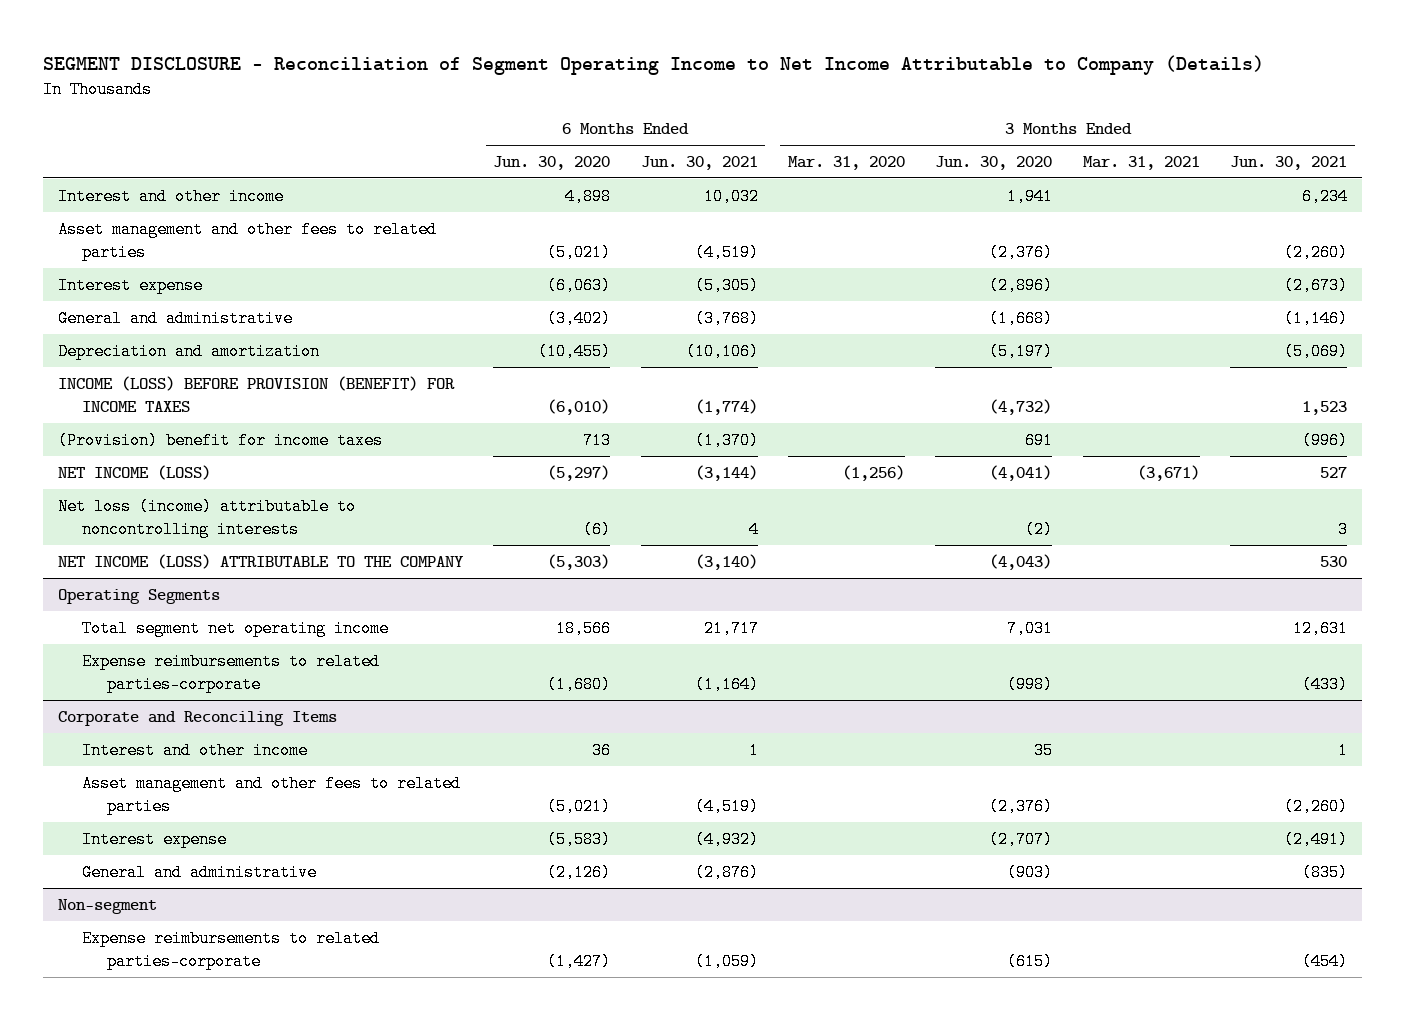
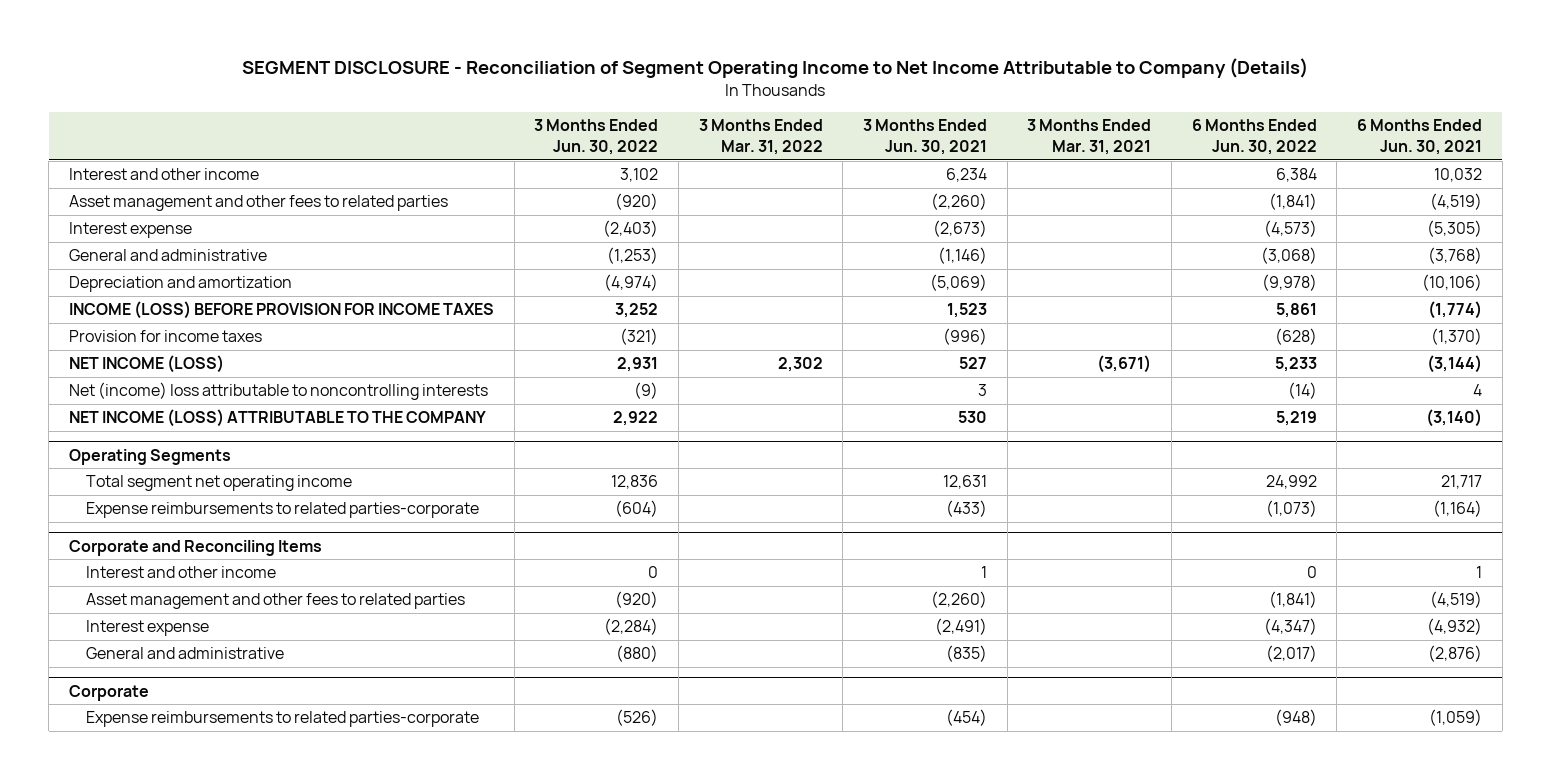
- | 6 Months Ended Jun. 30, 2020 | 6 Months Ended Jun. 30, 2021 | 3 Months Ended Mar. 31, 2020 | 3 Months Ended Jun. 30, 2020 | 3 Months Ended Mar. 31, 2021 | 3 Months Ended Jun. 30, 2021
+ | 3 Months Ended Jun. 30, 2022 | 3 Months Ended Mar. 31, 2022 | 3 Months Ended Jun. 30, 2021 | 3 Months Ended Mar. 31, 2021 | 6 Months Ended Jun. 30, 2022 | 6 Months Ended Jun. 30, 2021
- INCOME (LOSS) BEFORE PROVISION (BENEFIT) FOR INCOME TAXES | (6,010) | (1,774) | | (4,732) | | 1,523
- (Provision) benefit for income taxes | 713 | (1,370) | | 691 | | (996)
+ INCOME (LOSS) BEFORE PROVISION FOR INCOME TAXES | 3,252 | | 1,523 | | 5,861 | (1,774)
+ Provision for income taxes | (321) | | (996) | | (628) | (1,370)
- Net loss (income) attributable to noncontrolling interests | (6) | 4 | | (2) | | 3
+ Net (income) loss attributable to noncontrolling interests | (9) | | 3 | | (14) | 4
- Non-segment
+ Corporate

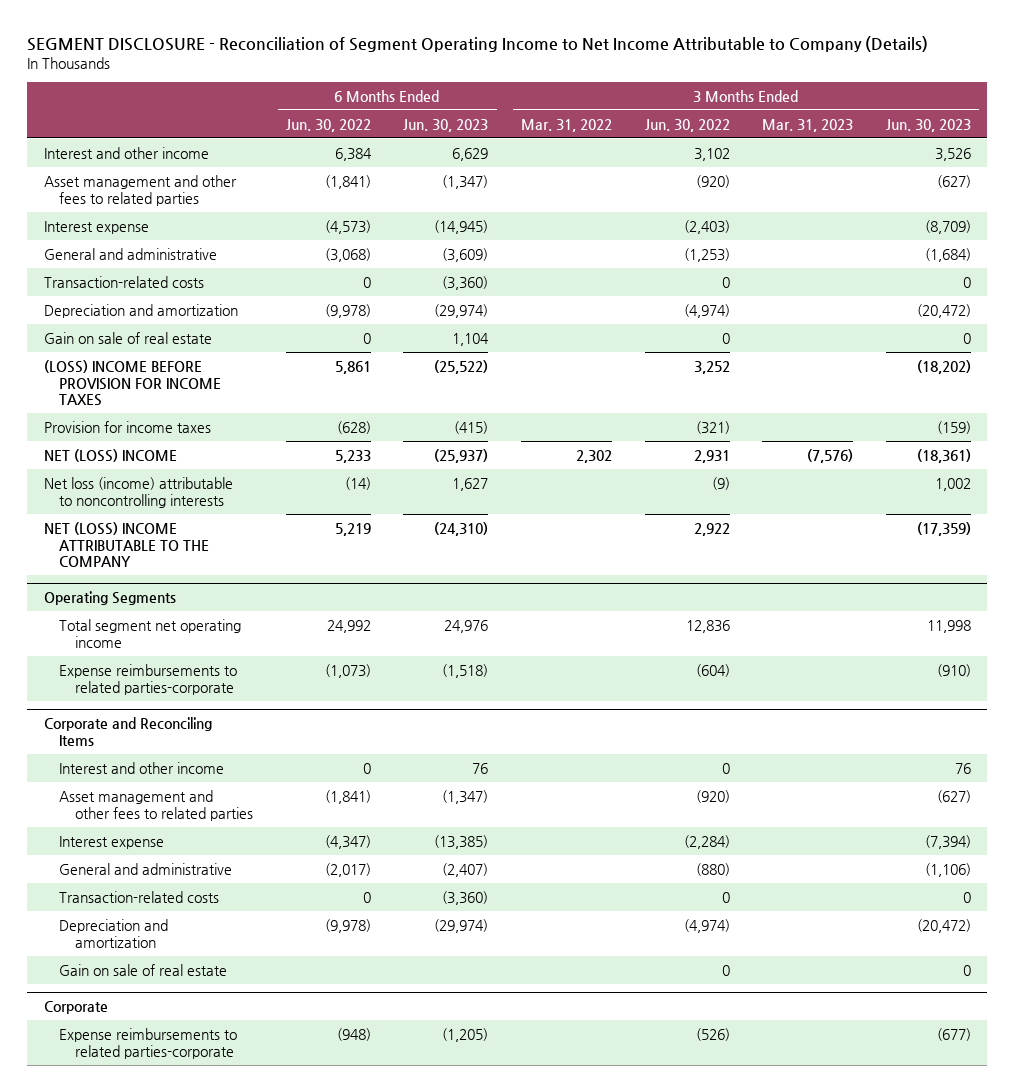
- | 3 Months Ended Jun. 30, 2022 | 3 Months Ended Mar. 31, 2022 | 3 Months Ended Jun. 30, 2021 | 3 Months Ended Mar. 31, 2021 | 6 Months Ended Jun. 30, 2022 | 6 Months Ended Jun. 30, 2021
+ | 6 Months Ended Jun. 30, 2022 | 6 Months Ended Jun. 30, 2023 | 3 Months Ended Mar. 31, 2022 | 3 Months Ended Jun. 30, 2022 | 3 Months Ended Mar. 31, 2023 | 3 Months Ended Jun. 30, 2023
+ Transaction-related costs | 0 | (3,360) | | 0 | | 0
- INCOME (LOSS) BEFORE PROVISION FOR INCOME TAXES | 3,252 | | 1,523 | | 5,861 | (1,774)
+ Gain on sale of real estate | 0 | 1,104 | | 0 | | 0
+ (LOSS) INCOME BEFORE PROVISION FOR INCOME TAXES | 5,861 | (25,522) | | 3,252 | | (18,202)
- NET INCOME (LOSS) | 2,931 | 2,302 | 527 | (3,671) | 5,233 | (3,144)
- Net (income) loss attributable to noncontrolling interests | (9) | | 3 | | (14) | 4
- NET INCOME (LOSS) ATTRIBUTABLE TO THE COMPANY | 2,922 | | 530 | | 5,219 | (3,140)
+ NET (LOSS) INCOME | 5,233 | (25,937) | 2,302 | 2,931 | (7,576) | (18,361)
+ Net loss (income) attributable to noncontrolling interests | (14) | 1,627 | | (9) | | 1,002
+ NET (LOSS) INCOME ATTRIBUTABLE TO THE COMPANY | 5,219 | (24,310) | | 2,922 | | (17,359)
@ Corporate and Reconciling Items
+ Transaction-related costs | 0 | (3,360) | | 0 | | 0
+ Depreciation and amortization | (9,978) | (29,974) | | (4,974) | | (20,472)
+ Gain on sale of real estate | | | | 0 | | 0

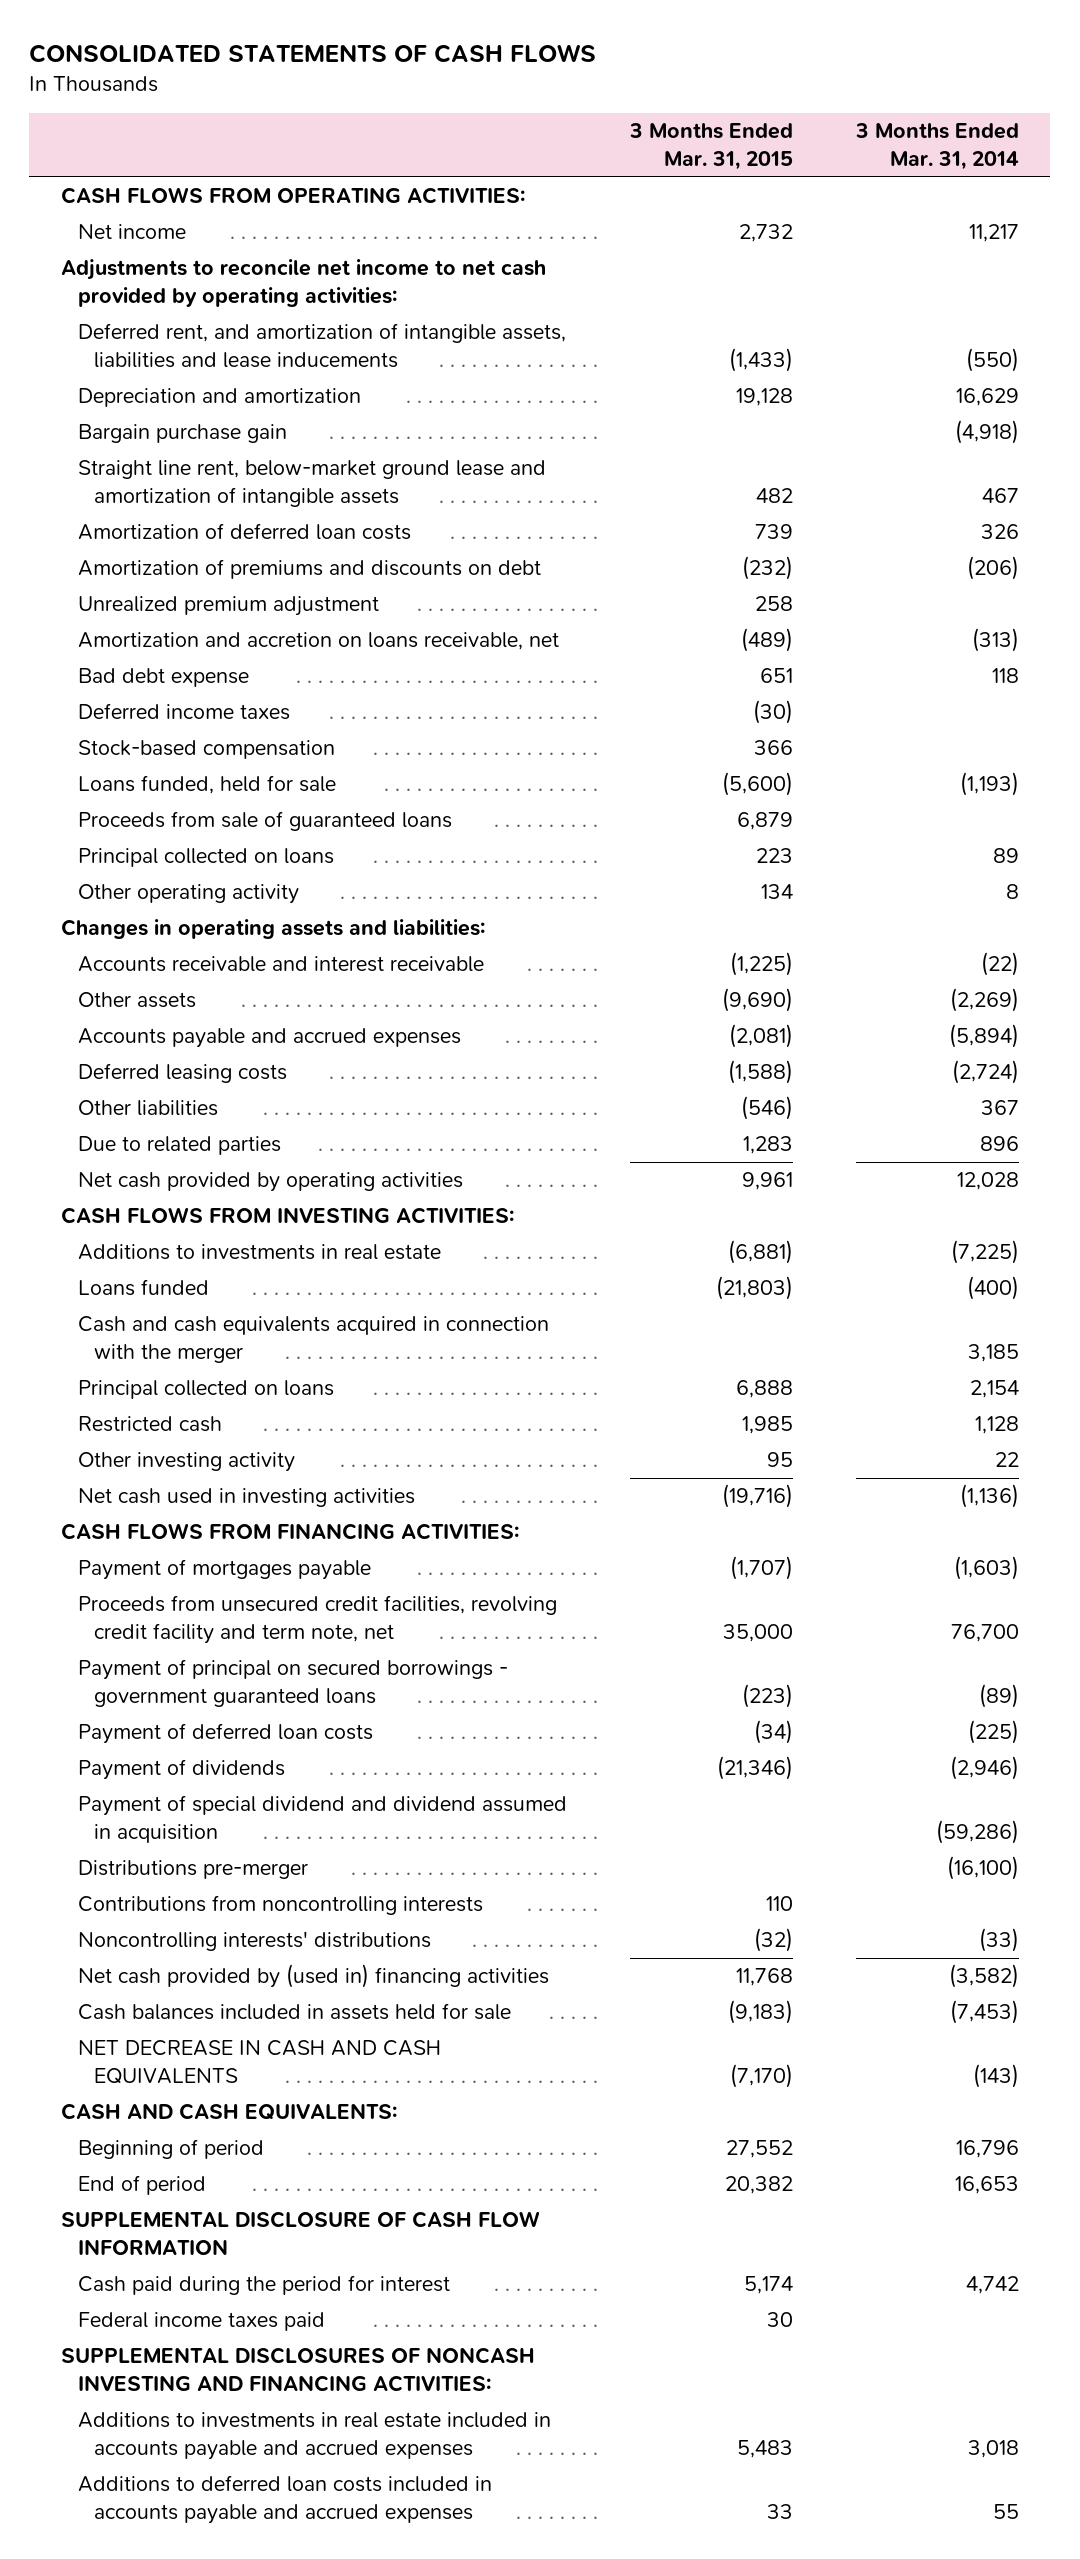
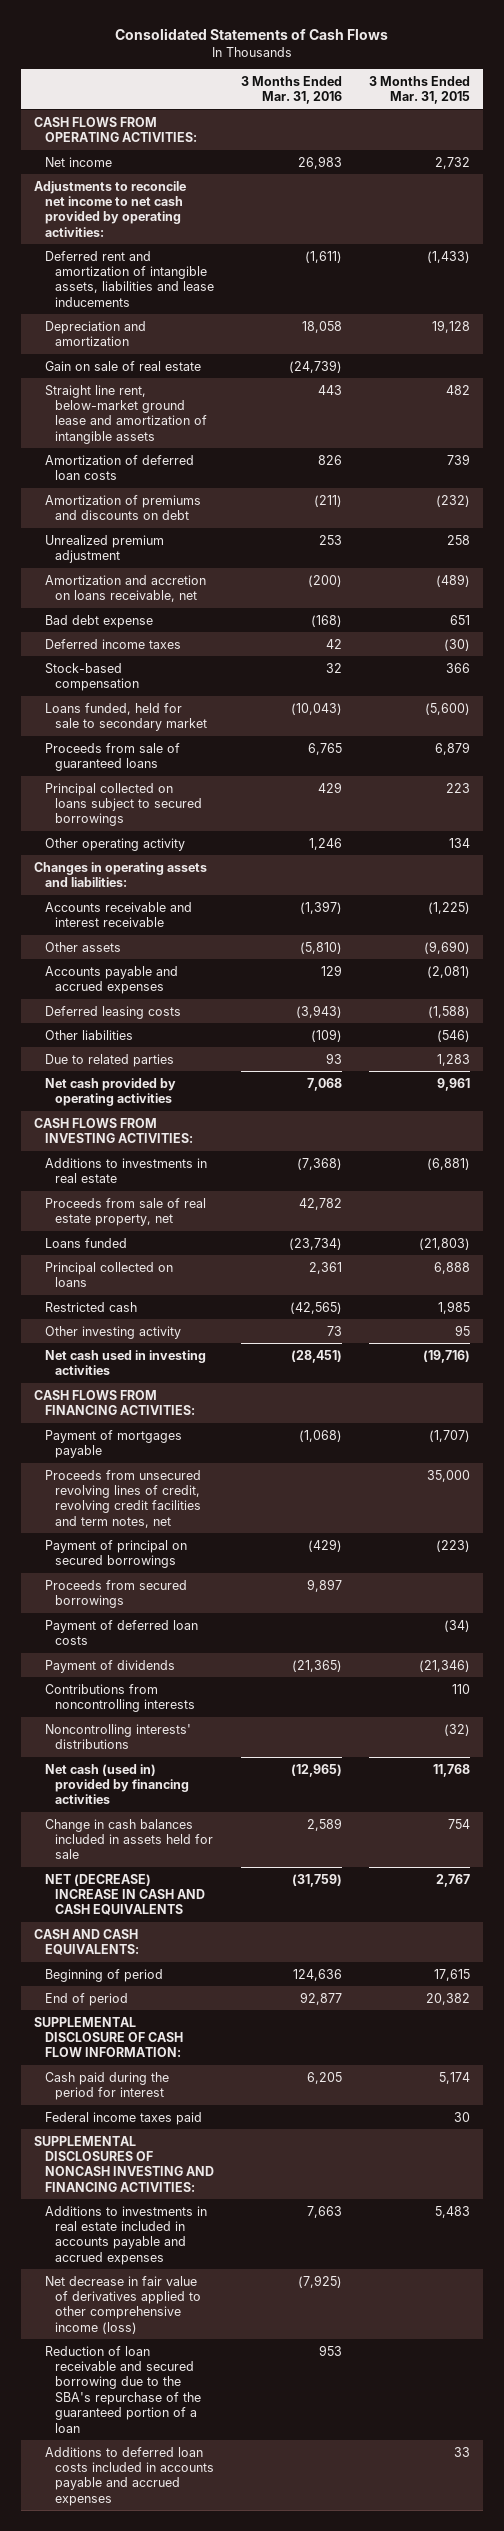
- CONSOLIDATED STATEMENTS OF CASH FLOWS
+ Consolidated Statements of Cash Flows
- | 3 Months Ended Mar. 31, 2015 | 3 Months Ended Mar. 31, 2014
+ | 3 Months Ended Mar. 31, 2016 | 3 Months Ended Mar. 31, 2015
- Deferred rent, and amortization of intangible assets, liabilities and lease inducements | (1,433) | (550)
+ Deferred rent and amortization of intangible assets, liabilities and lease inducements | (1,611) | (1,433)
- Bargain purchase gain | | (4,918)
+ Gain on sale of real estate | (24,739) |
- Loans funded, held for sale | (5,600) | (1,193)
+ Loans funded, held for sale to secondary market | (10,043) | (5,600)
- Principal collected on loans | 223 | 89
+ Principal collected on loans subject to secured borrowings | 429 | 223
+ Proceeds from sale of real estate property, net | 42,782 |
- Cash and cash equivalents acquired in connection with the merger | | 3,185
- Proceeds from unsecured credit facilities, revolving credit facility and term note, net | 35,000 | 76,700
- Payment of principal on secured borrowings - government guaranteed loans | (223) | (89)
+ Proceeds from unsecured revolving lines of credit, revolving credit facilities and term notes, net | | 35,000
+ Payment of principal on secured borrowings | (429) | (223)
+ Proceeds from secured borrowings | 9,897 |
- Payment of special dividend and dividend assumed in acquisition | | (59,286)
- Distributions pre-merger | | (16,100)
- Net cash provided by (used in) financing activities | 11,768 | (3,582)
- Cash balances included in assets held for sale | (9,183) | (7,453)
- NET DECREASE IN CASH AND CASH EQUIVALENTS | (7,170) | (143)
+ Net cash (used in) provided by financing activities | (12,965) | 11,768
+ Change in cash balances included in assets held for sale | 2,589 | 754
+ NET (DECREASE) INCREASE IN CASH AND CASH EQUIVALENTS | (31,759) | 2,767
- Beginning of period | 27,552 | 16,796
+ Beginning of period | 124,636 | 17,615
- SUPPLEMENTAL DISCLOSURE OF CASH FLOW INFORMATION
+ SUPPLEMENTAL DISCLOSURE OF CASH FLOW INFORMATION:
+ Net decrease in fair value of derivatives applied to other comprehensive income (loss) | (7,925) |
+ Reduction of loan receivable and secured borrowing due to the SBA's repurchase of the guaranteed portion of a loan | 953 |

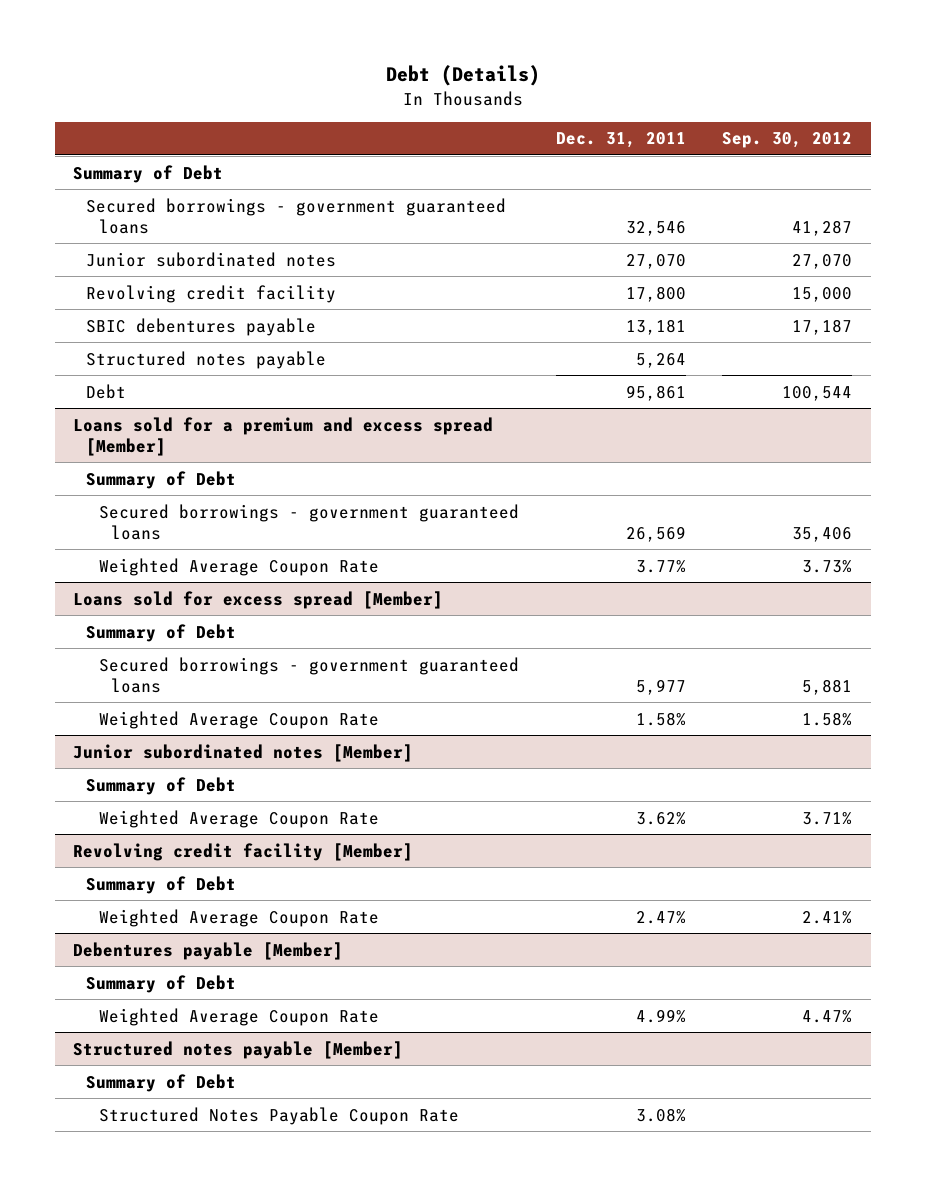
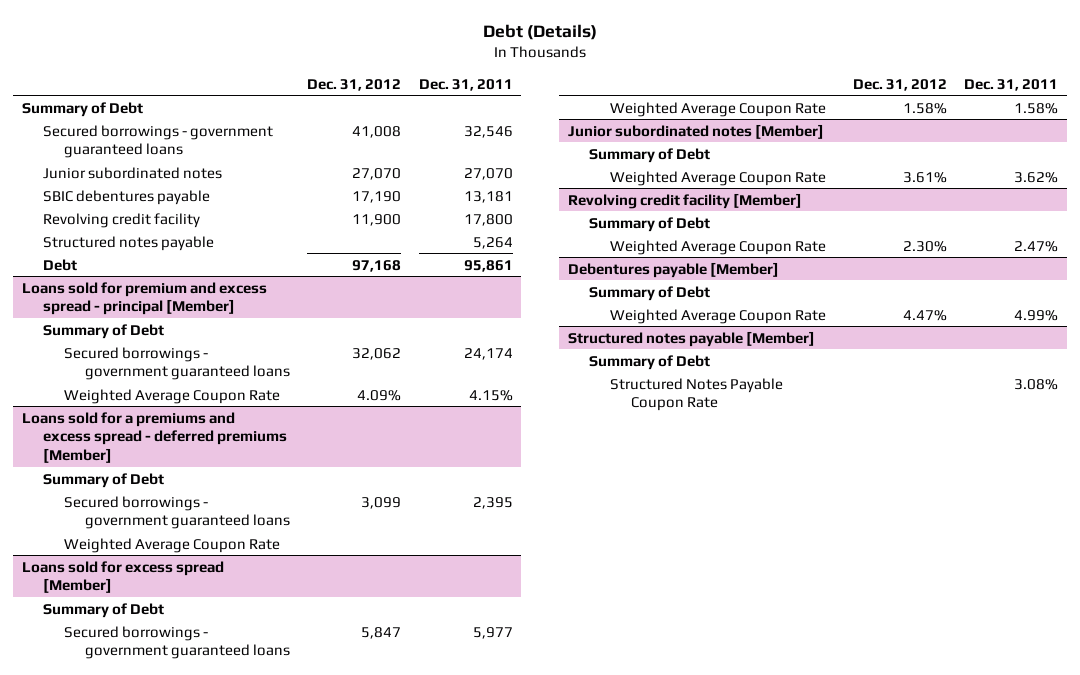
- | Dec. 31, 2011 | Sep. 30, 2012
+ | Dec. 31, 2012 | Dec. 31, 2011
moved down: Revolving credit facility | 11,900 | 17,800
- Loans sold for a premium and excess spread [Member]
+ Loans sold for premium and excess spread - principal [Member]
- Secured borrowings - government guaranteed loans | 26,569 | 35,406
- Weighted Average Coupon Rate | 3.77% | 3.73%
+ Secured borrowings - government guaranteed loans | 32,062 | 24,174
+ Weighted Average Coupon Rate | 4.09% | 4.15%
+ Loans sold for a premiums and excess spread - deferred premiums [Member]
+ Summary of Debt
+ Secured borrowings - government guaranteed loans | 3,099 | 2,395
+ Weighted Average Coupon Rate

